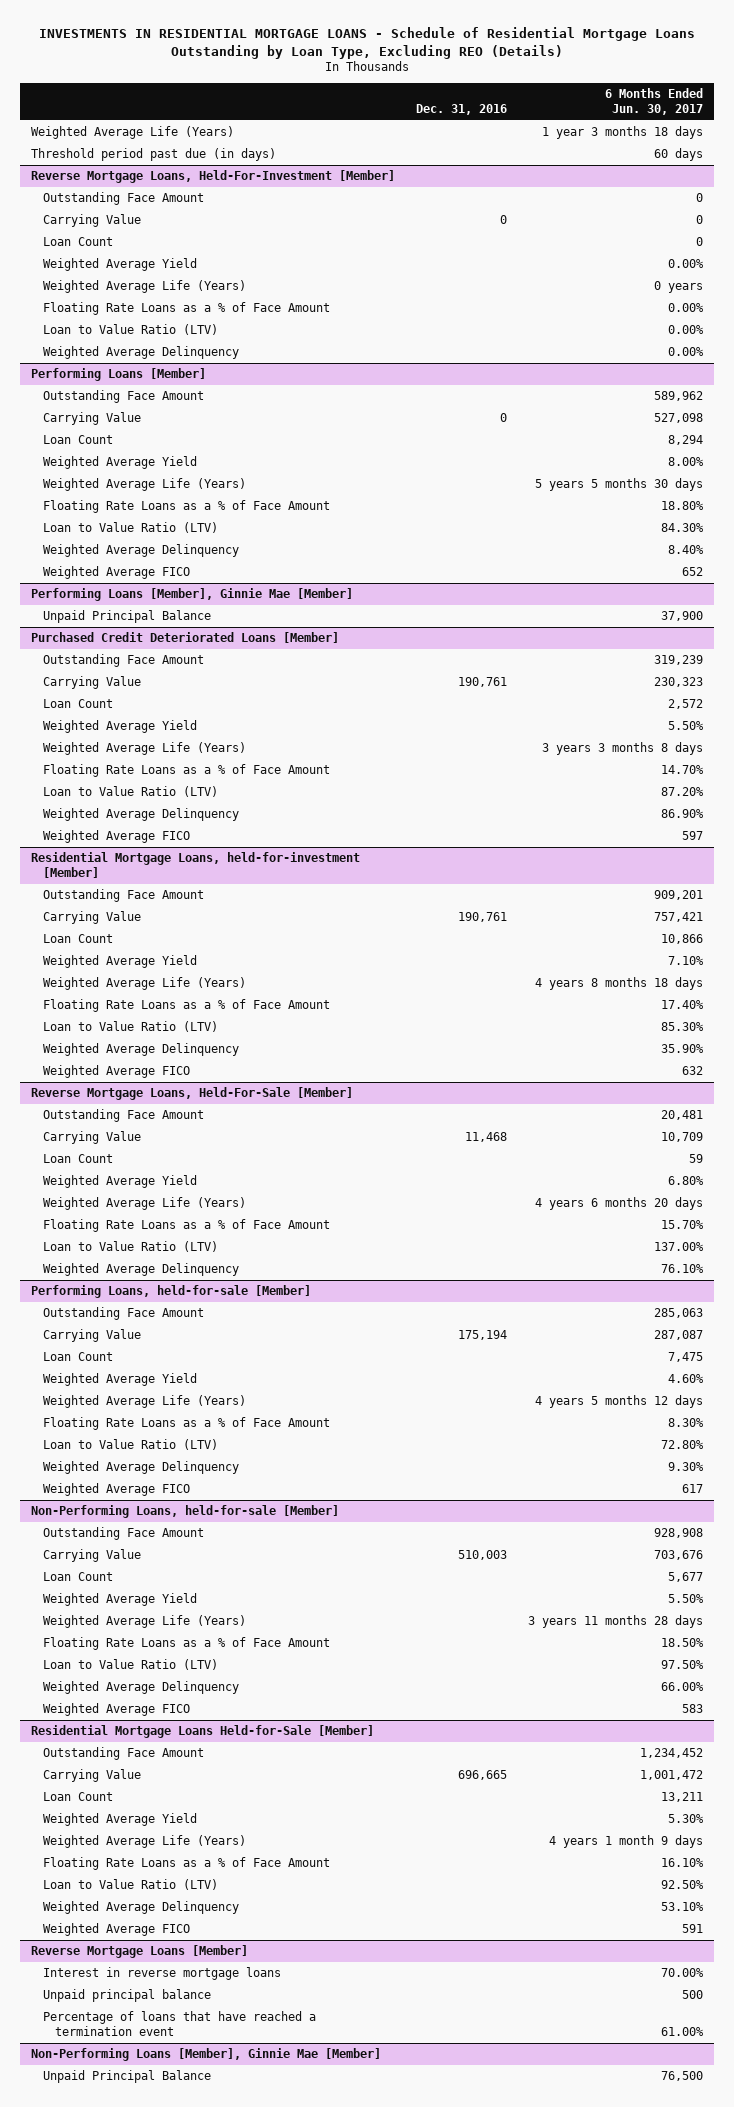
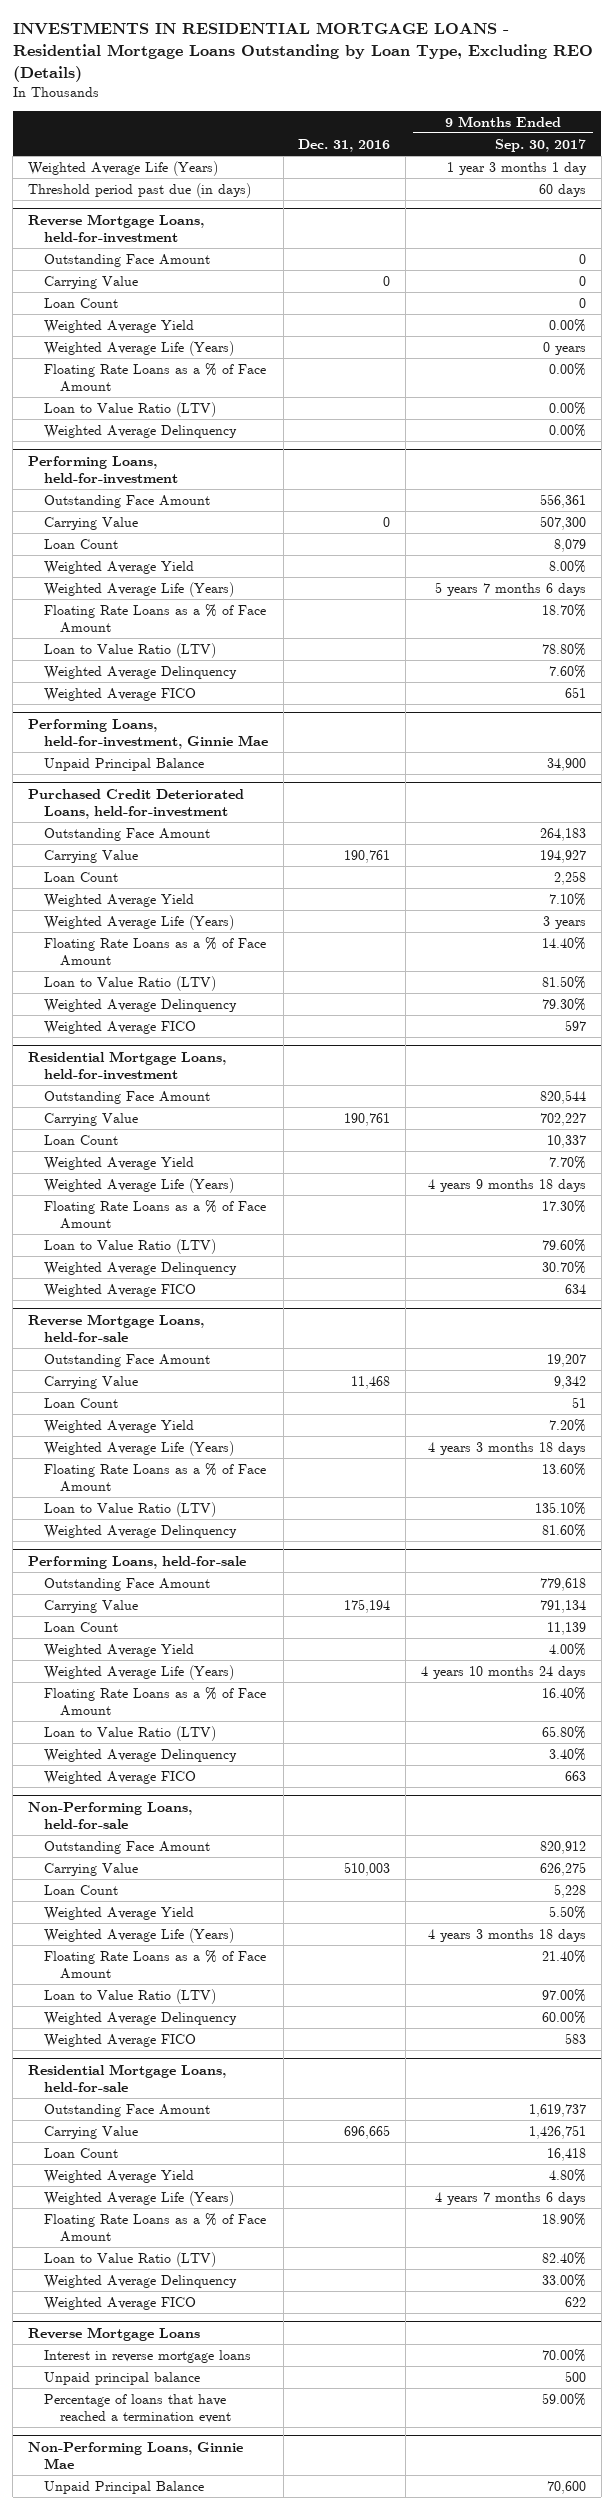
- INVESTMENTS IN RESIDENTIAL MORTGAGE LOANS - Schedule of Residential Mortgage Loans Outstanding by Loan Type, Excluding REO (Details)
+ INVESTMENTS IN RESIDENTIAL MORTGAGE LOANS - Residential Mortgage Loans Outstanding by Loan Type, Excluding REO (Details)
- | Dec. 31, 2016 | 6 Months Ended Jun. 30, 2017
+ | Dec. 31, 2016 | 9 Months Ended Sep. 30, 2017
- Reverse Mortgage Loans, Held-For-Investment [Member]
+ Reverse Mortgage Loans, held-for-investment
- Performing Loans [Member]
+ Performing Loans, held-for-investment
- Performing Loans [Member], Ginnie Mae [Member]
+ Performing Loans, held-for-investment, Ginnie Mae
- Purchased Credit Deteriorated Loans [Member]
+ Purchased Credit Deteriorated Loans, held-for-investment
- Residential Mortgage Loans, held-for-investment [Member]
+ Residential Mortgage Loans, held-for-investment
- Reverse Mortgage Loans, Held-For-Sale [Member]
+ Reverse Mortgage Loans, held-for-sale
- Performing Loans, held-for-sale [Member]
+ Performing Loans, held-for-sale
- Non-Performing Loans, held-for-sale [Member]
+ Non-Performing Loans, held-for-sale
- Residential Mortgage Loans Held-for-Sale [Member]
+ Residential Mortgage Loans, held-for-sale
- Reverse Mortgage Loans [Member]
+ Reverse Mortgage Loans
- Non-Performing Loans [Member], Ginnie Mae [Member]
+ Non-Performing Loans, Ginnie Mae

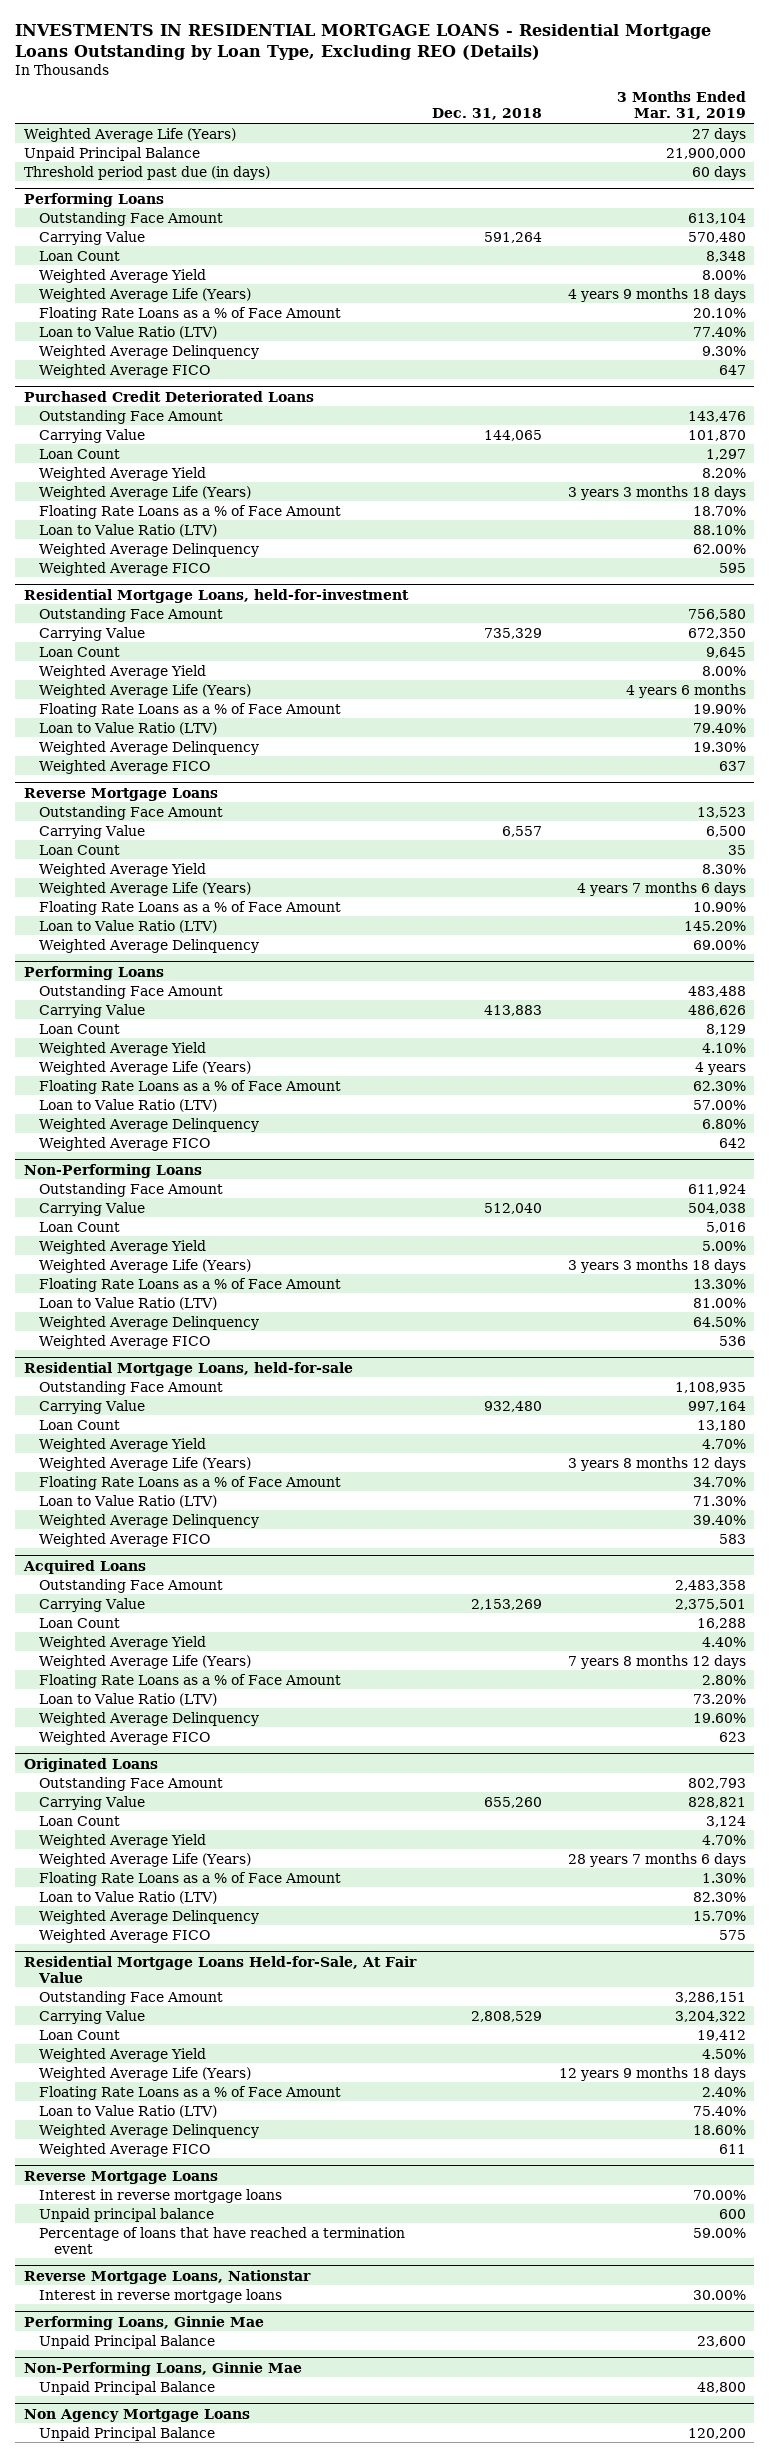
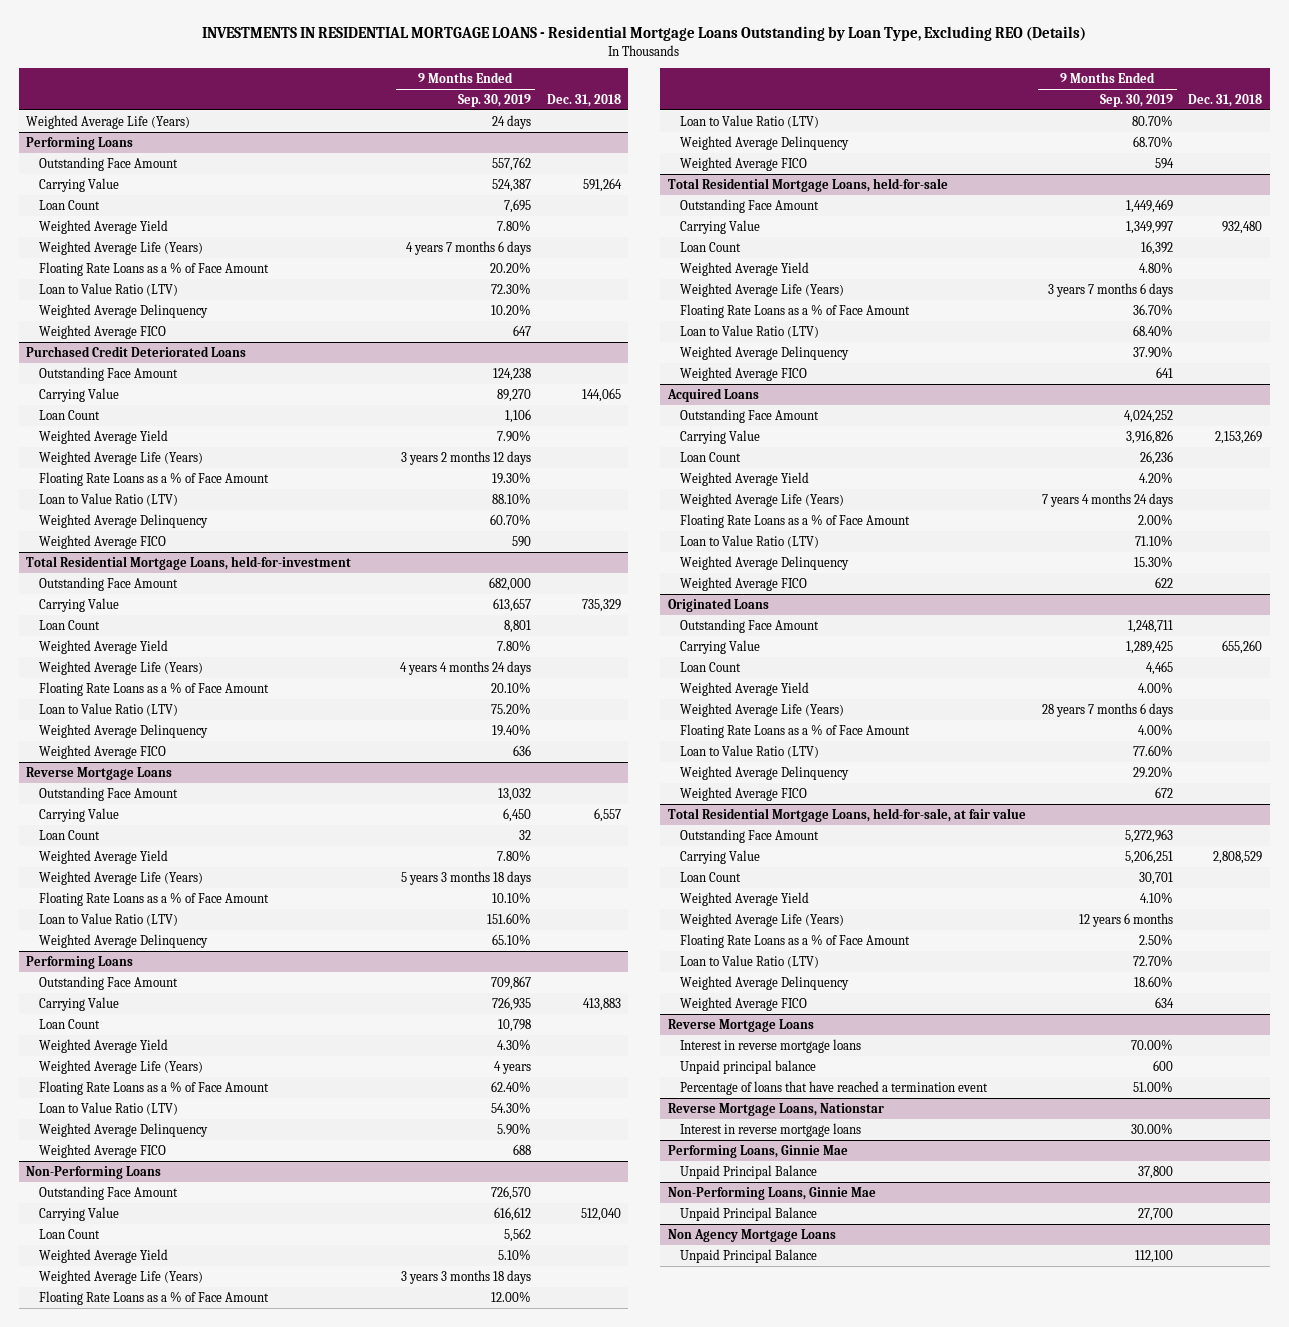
- | Dec. 31, 2018 | 3 Months Ended Mar. 31, 2019
+ | 9 Months Ended Sep. 30, 2019 | Dec. 31, 2018
- Unpaid Principal Balance | | 21,900,000
- Threshold period past due (in days) | | 60 days
- Residential Mortgage Loans, held-for-investment
+ Total Residential Mortgage Loans, held-for-investment
- Residential Mortgage Loans, held-for-sale
+ Total Residential Mortgage Loans, held-for-sale
- Residential Mortgage Loans Held-for-Sale, At Fair Value
+ Total Residential Mortgage Loans, held-for-sale, at fair value

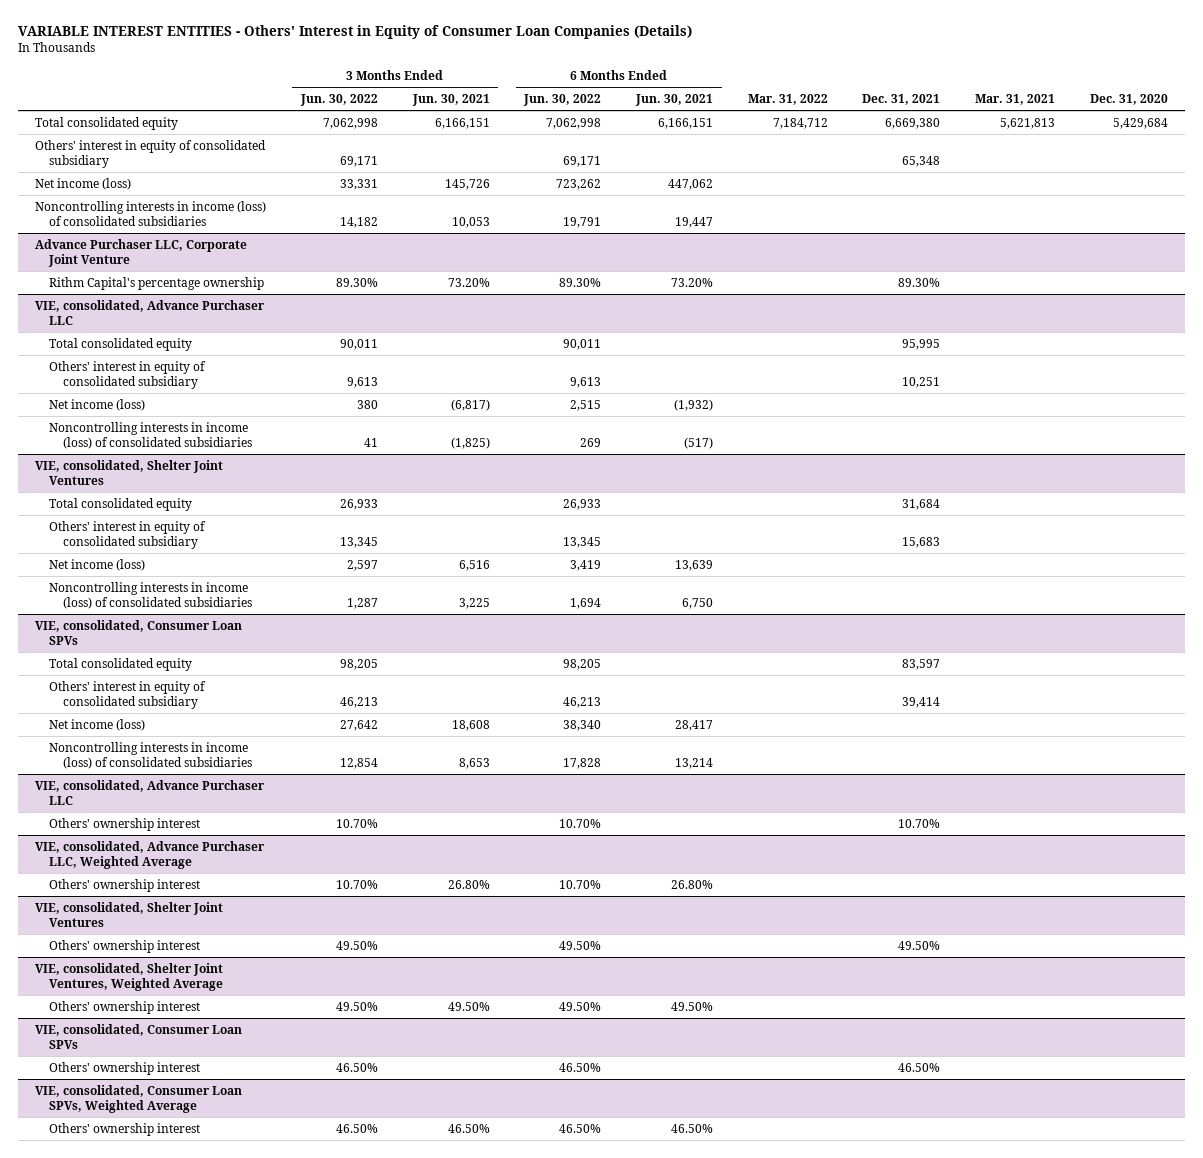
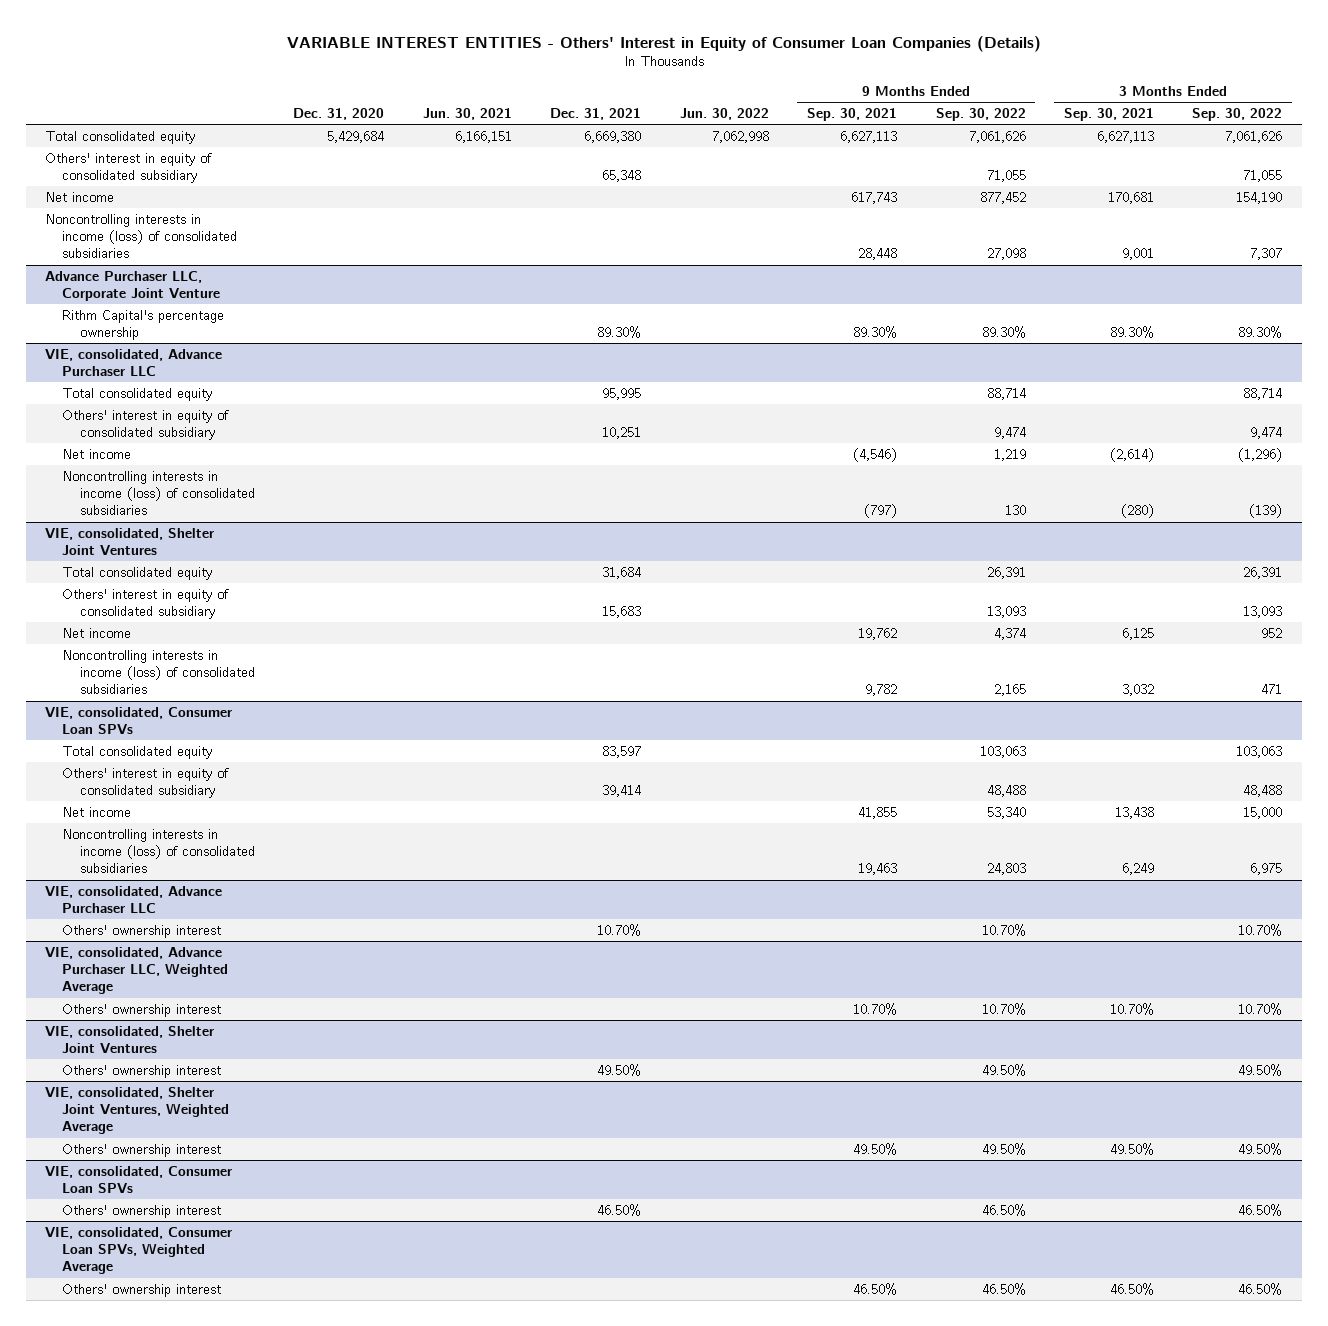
- | 3 Months Ended Jun. 30, 2022 | 3 Months Ended Jun. 30, 2021 | 6 Months Ended Jun. 30, 2022 | 6 Months Ended Jun. 30, 2021 | Mar. 31, 2022 | Dec. 31, 2021 | Mar. 31, 2021 | Dec. 31, 2020
+ | Dec. 31, 2020 | Jun. 30, 2021 | Dec. 31, 2021 | Jun. 30, 2022 | 9 Months Ended Sep. 30, 2021 | 9 Months Ended Sep. 30, 2022 | 3 Months Ended Sep. 30, 2021 | 3 Months Ended Sep. 30, 2022
- Net income (loss) | 33,331 | 145,726 | 723,262 | 447,062 | | | |
+ Net income | | | | | 617,743 | 877,452 | 170,681 | 154,190
@ VIE, consolidated, Advance Purchaser LLC
- Net income (loss) | 380 | (6,817) | 2,515 | (1,932) | | | |
+ Net income | | | | | (4,546) | 1,219 | (2,614) | (1,296)
@ VIE, consolidated, Shelter Joint Ventures
- Net income (loss) | 2,597 | 6,516 | 3,419 | 13,639 | | | |
+ Net income | | | | | 19,762 | 4,374 | 6,125 | 952
@ VIE, consolidated, Consumer Loan SPVs
- Net income (loss) | 27,642 | 18,608 | 38,340 | 28,417 | | | |
+ Net income | | | | | 41,855 | 53,340 | 13,438 | 15,000

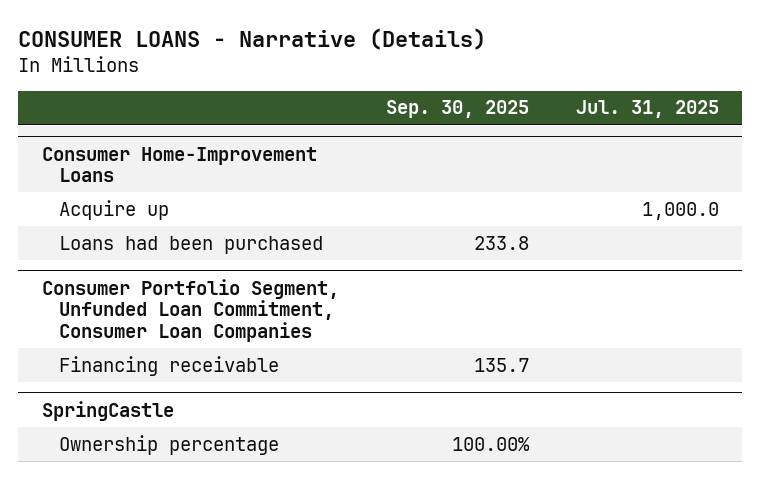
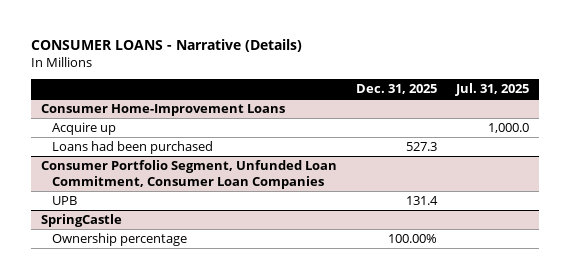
- | Sep. 30, 2025 | Jul. 31, 2025
+ | Dec. 31, 2025 | Jul. 31, 2025
@ Consumer Portfolio Segment, Unfunded Loan Commitment, Consumer Loan Companies
- Financing receivable | 135.7 |
+ UPB | 131.4 |

